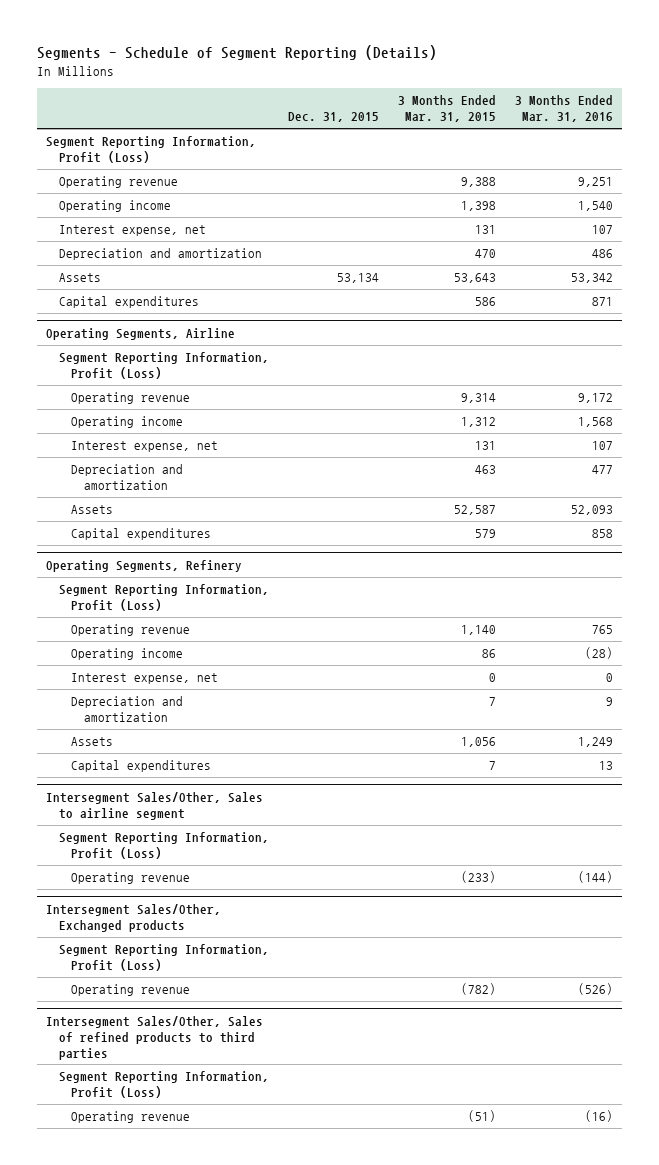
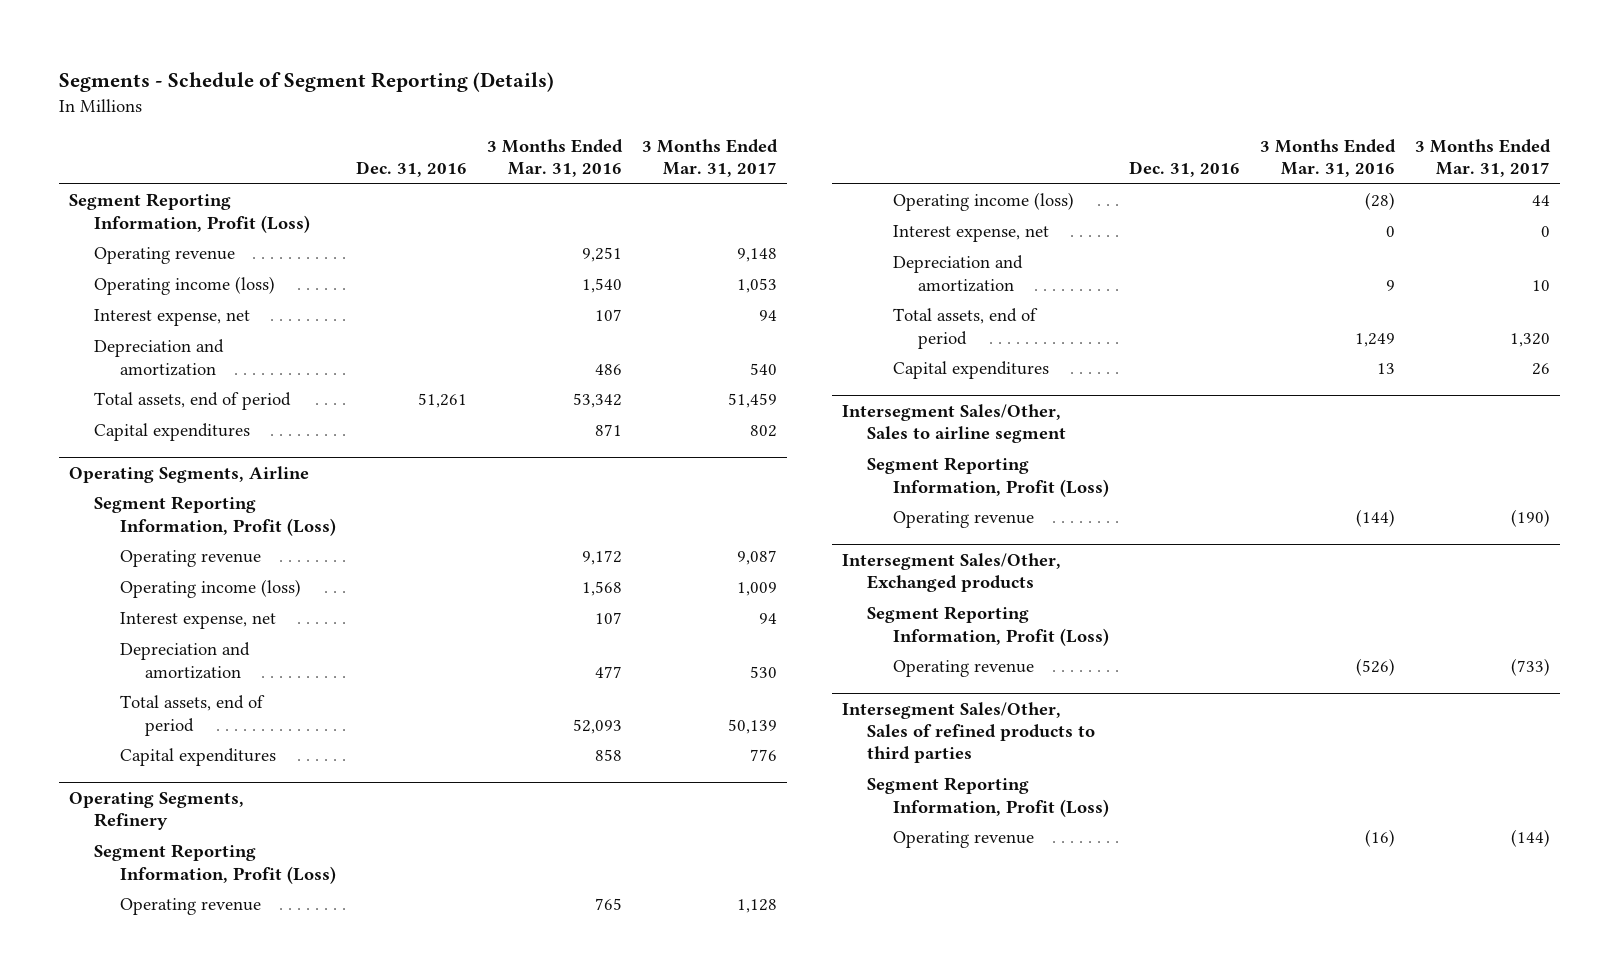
- | Dec. 31, 2015 | 3 Months Ended Mar. 31, 2015 | 3 Months Ended Mar. 31, 2016
+ | Dec. 31, 2016 | 3 Months Ended Mar. 31, 2016 | 3 Months Ended Mar. 31, 2017
- Operating income | | 1,398 | 1,540
+ Operating income (loss) | | 1,540 | 1,053
- Assets | 53,134 | 53,643 | 53,342
+ Total assets, end of period | 51,261 | 53,342 | 51,459
@ Operating Segments, Airline
- Operating income | | 1,312 | 1,568
+ Operating income (loss) | | 1,568 | 1,009
- Assets | | 52,587 | 52,093
+ Total assets, end of period | | 52,093 | 50,139
@ Operating Segments, Refinery
- Operating income | | 86 | (28)
+ Operating income (loss) | | (28) | 44
- Assets | | 1,056 | 1,249
+ Total assets, end of period | | 1,249 | 1,320

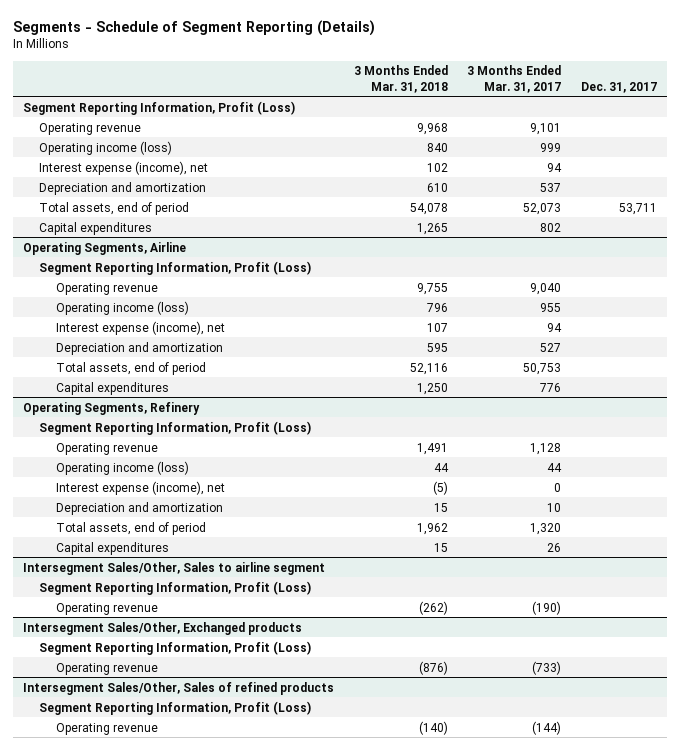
- | Dec. 31, 2016 | 3 Months Ended Mar. 31, 2016 | 3 Months Ended Mar. 31, 2017
+ | 3 Months Ended Mar. 31, 2018 | 3 Months Ended Mar. 31, 2017 | Dec. 31, 2017
- Operating revenue | | 9,251 | 9,148
- Operating income (loss) | | 1,540 | 1,053
- Interest expense, net | | 107 | 94
- Depreciation and amortization | | 486 | 540
- Total assets, end of period | 51,261 | 53,342 | 51,459
+ Operating revenue | 9,968 | 9,101 |
+ Operating income (loss) | 840 | 999 |
+ Interest expense (income), net | 102 | 94 |
+ Depreciation and amortization | 610 | 537 |
+ Total assets, end of period | 54,078 | 52,073 | 53,711
@ Operating Segments, Airline
- Operating revenue | | 9,172 | 9,087
- Operating income (loss) | | 1,568 | 1,009
- Interest expense, net | | 107 | 94
- Depreciation and amortization | | 477 | 530
- Total assets, end of period | | 52,093 | 50,139
+ Operating revenue | 9,755 | 9,040 |
+ Operating income (loss) | 796 | 955 |
+ Interest expense (income), net | 107 | 94 |
+ Depreciation and amortization | 595 | 527 |
+ Total assets, end of period | 52,116 | 50,753 |
@ Operating Segments, Refinery
- Interest expense, net | | 0 | 0
+ Interest expense (income), net | (5) | 0 |
- Intersegment Sales/Other, Sales of refined products to third parties
+ Intersegment Sales/Other, Sales of refined products

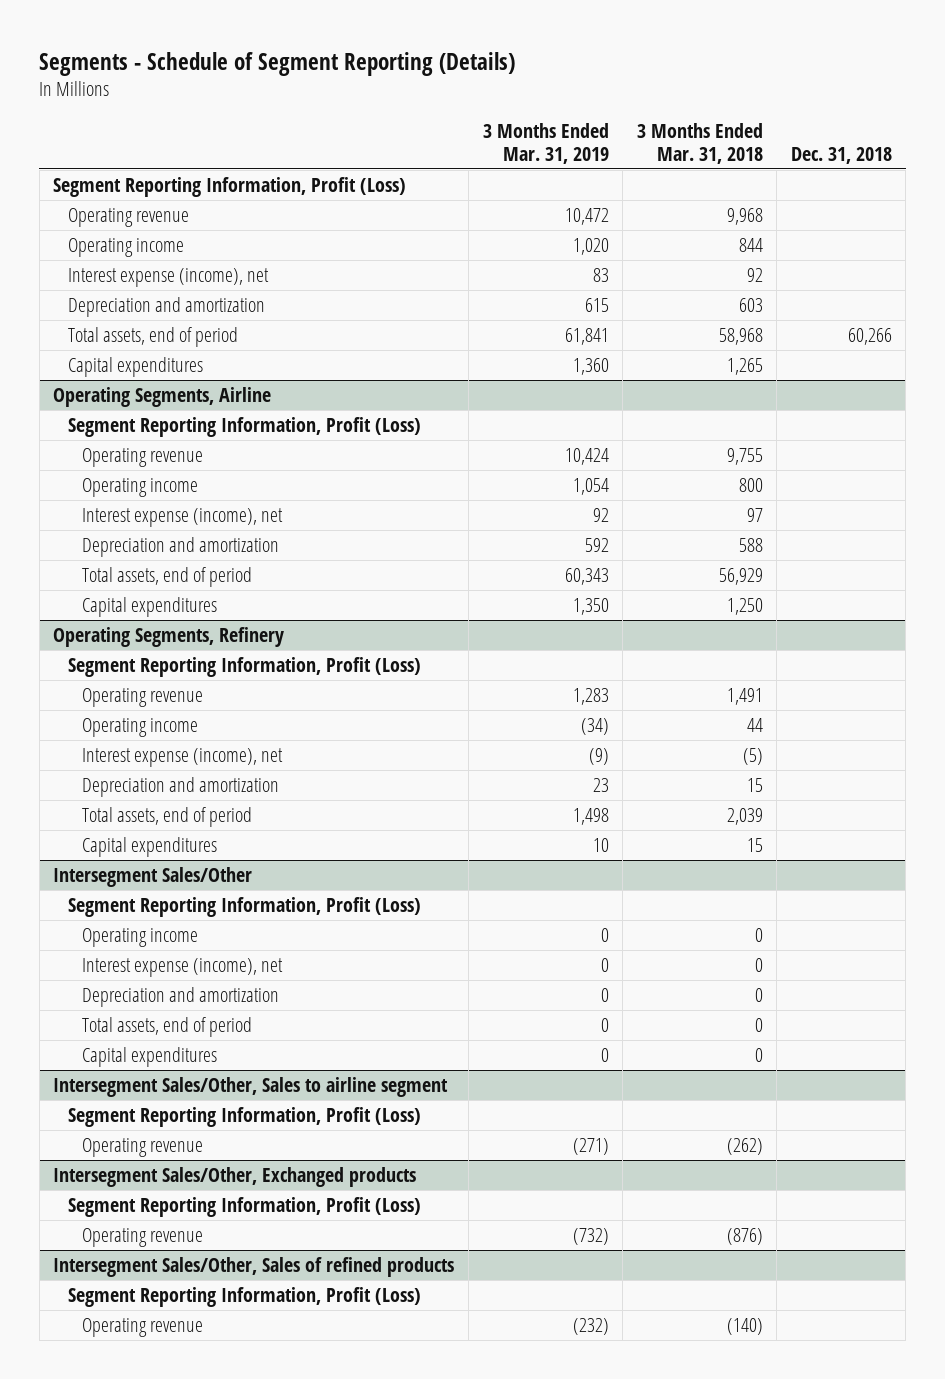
- | 3 Months Ended Mar. 31, 2018 | 3 Months Ended Mar. 31, 2017 | Dec. 31, 2017
+ | 3 Months Ended Mar. 31, 2019 | 3 Months Ended Mar. 31, 2018 | Dec. 31, 2018
- Operating income (loss) | 840 | 999 |
- Interest expense (income), net | 102 | 94 |
- Depreciation and amortization | 610 | 537 |
- Total assets, end of period | 54,078 | 52,073 | 53,711
+ Operating income | 1,020 | 844 |
+ Interest expense (income), net | 83 | 92 |
+ Depreciation and amortization | 615 | 603 |
+ Total assets, end of period | 61,841 | 58,968 | 60,266
@ Operating Segments, Airline
- Operating income (loss) | 796 | 955 |
- Interest expense (income), net | 107 | 94 |
- Depreciation and amortization | 595 | 527 |
- Total assets, end of period | 52,116 | 50,753 |
+ Operating income | 1,054 | 800 |
+ Interest expense (income), net | 92 | 97 |
+ Depreciation and amortization | 592 | 588 |
+ Total assets, end of period | 60,343 | 56,929 |
@ Operating Segments, Refinery
- Operating income (loss) | 44 | 44 |
+ Operating income | (34) | 44 |
- Total assets, end of period | 1,962 | 1,320 |
+ Total assets, end of period | 1,498 | 2,039 |
+ Intersegment Sales/Other
+ Segment Reporting Information, Profit (Loss)
+ Operating income | 0 | 0 |
+ Interest expense (income), net | 0 | 0 |
+ Depreciation and amortization | 0 | 0 |
+ Total assets, end of period | 0 | 0 |
+ Capital expenditures | 0 | 0 |

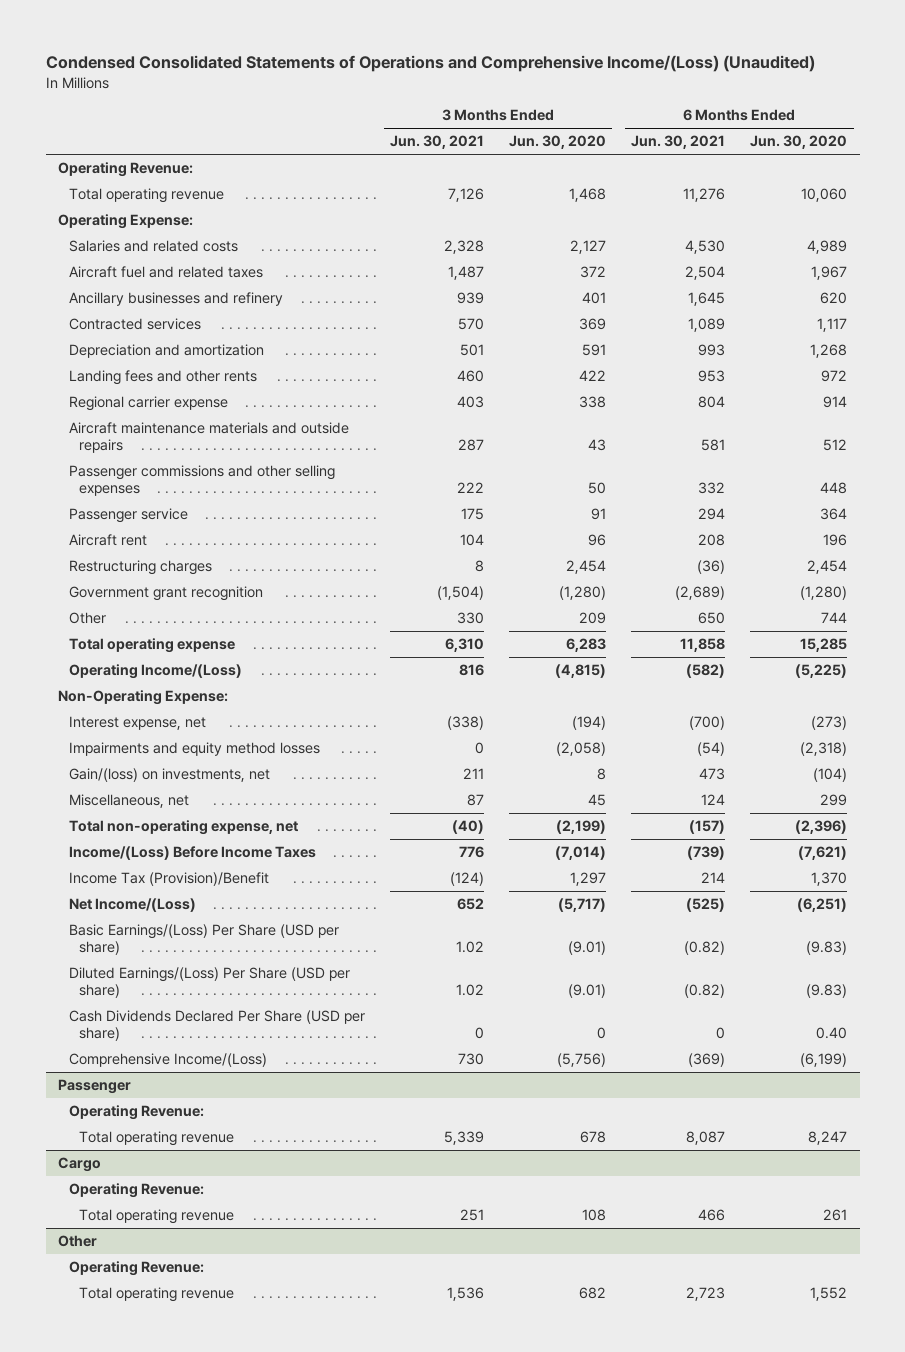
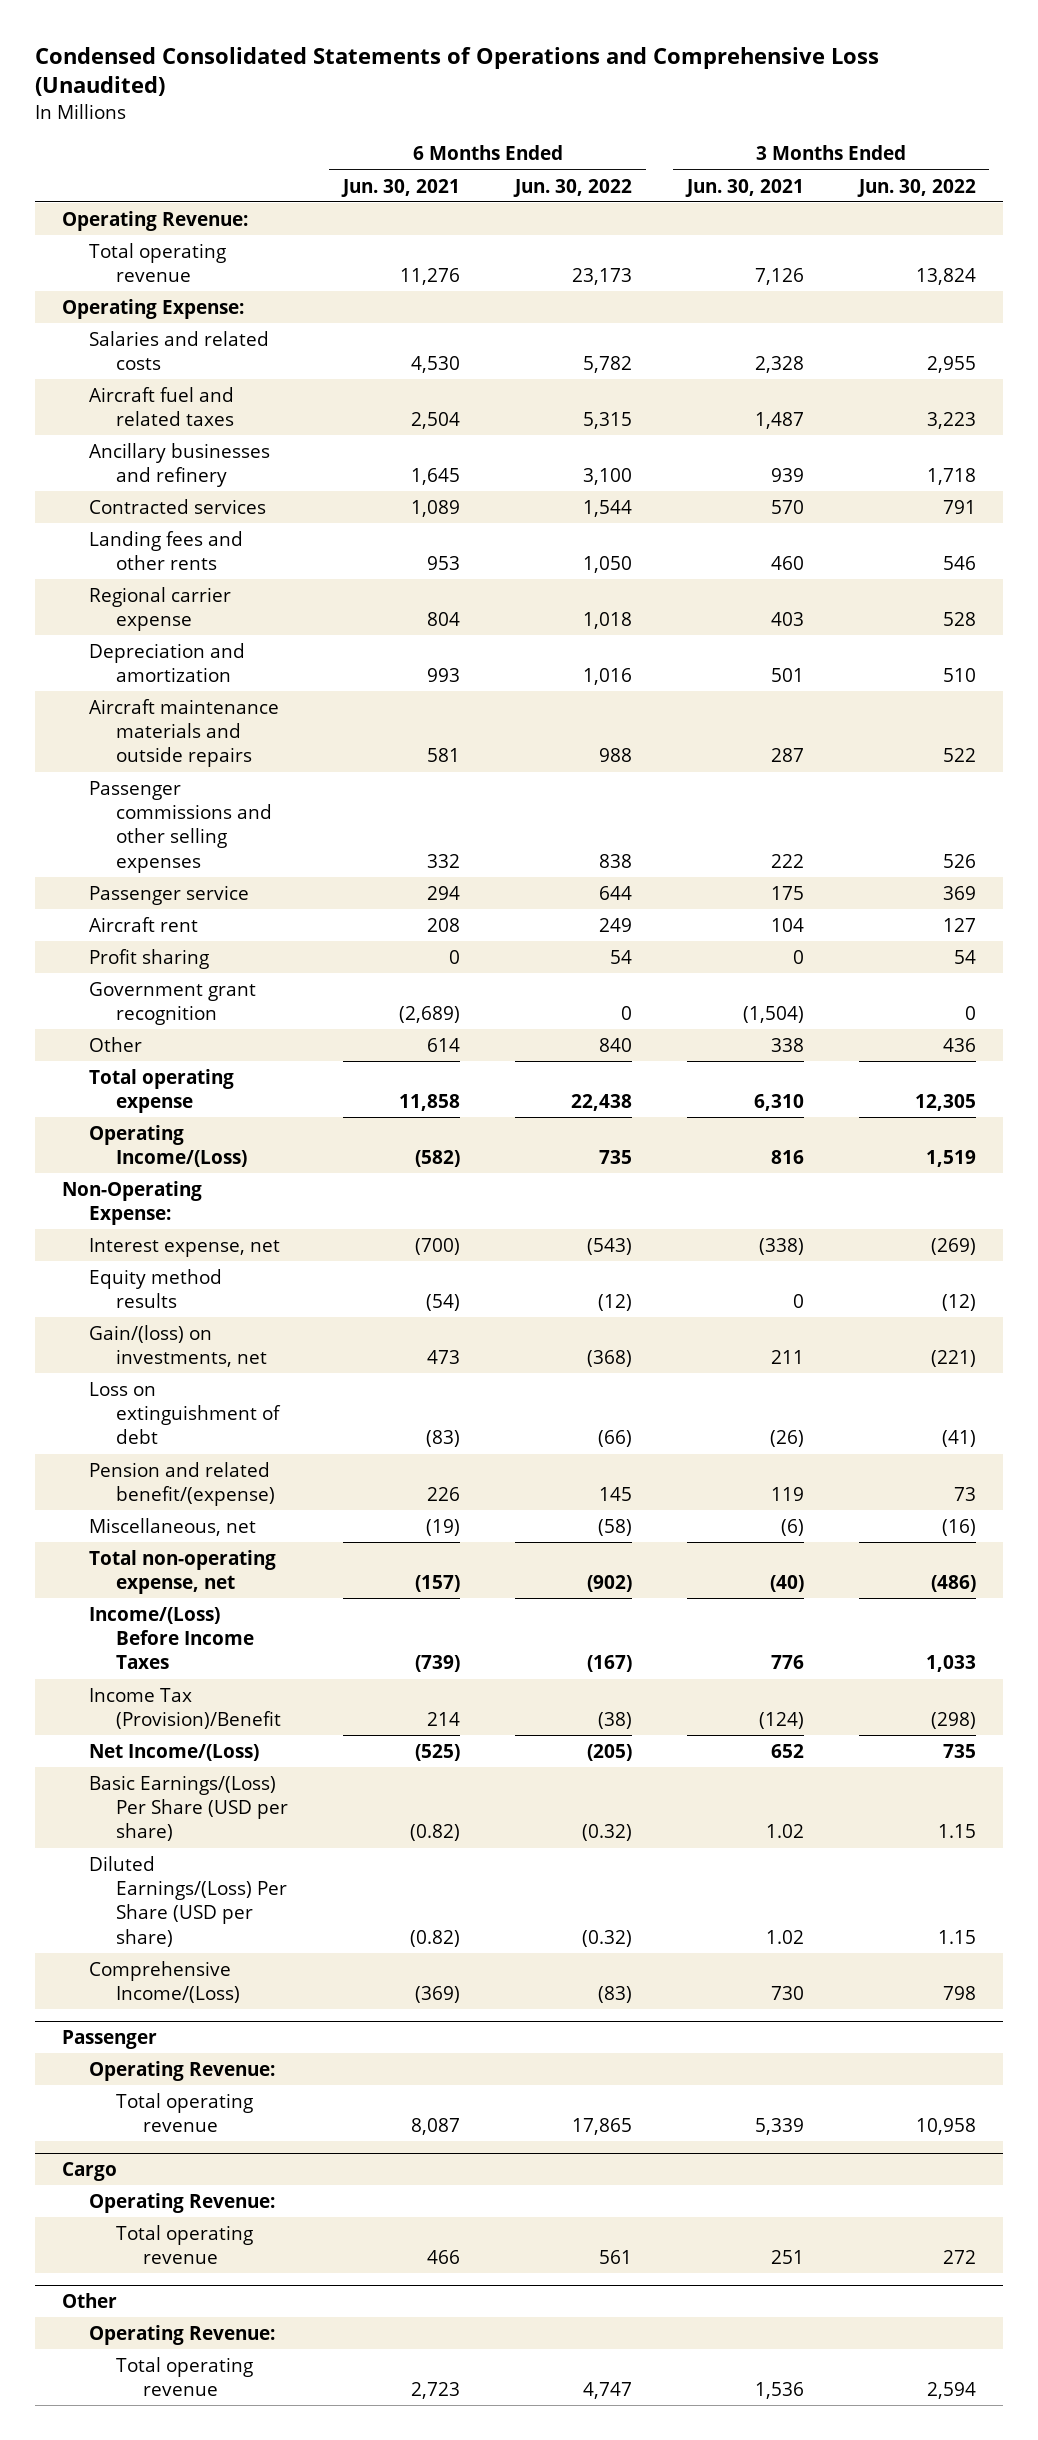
- Condensed Consolidated Statements of Operations and Comprehensive Income/(Loss) (Unaudited)
+ Condensed Consolidated Statements of Operations and Comprehensive Loss (Unaudited)
- | 3 Months Ended Jun. 30, 2021 | 3 Months Ended Jun. 30, 2020 | 6 Months Ended Jun. 30, 2021 | 6 Months Ended Jun. 30, 2020
+ | 6 Months Ended Jun. 30, 2021 | 6 Months Ended Jun. 30, 2022 | 3 Months Ended Jun. 30, 2021 | 3 Months Ended Jun. 30, 2022
moved down: Depreciation and amortization | 993 | 1,016 | 501 | 510
- Restructuring charges | 8 | 2,454 | (36) | 2,454
+ Profit sharing | 0 | 54 | 0 | 54
- Other | 330 | 209 | 650 | 744
+ Other | 614 | 840 | 338 | 436
- Impairments and equity method losses | 0 | (2,058) | (54) | (2,318)
+ Equity method results | (54) | (12) | 0 | (12)
- Miscellaneous, net | 87 | 45 | 124 | 299
+ Loss on extinguishment of debt | (83) | (66) | (26) | (41)
+ Pension and related benefit/(expense) | 226 | 145 | 119 | 73
+ Miscellaneous, net | (19) | (58) | (6) | (16)
- Cash Dividends Declared Per Share (USD per share) | 0 | 0 | 0 | 0.40

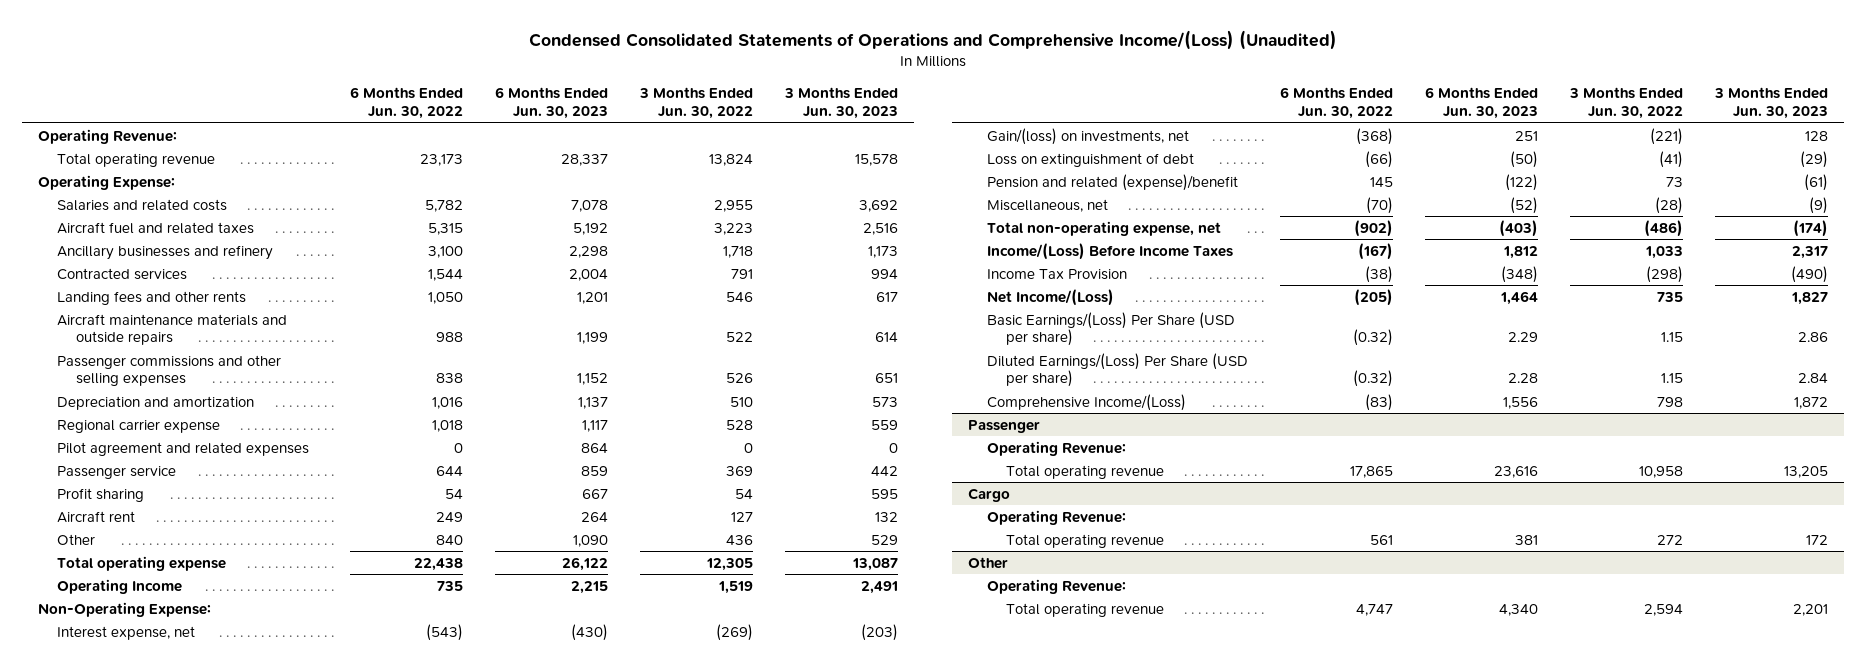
- Condensed Consolidated Statements of Operations and Comprehensive Loss (Unaudited)
+ Condensed Consolidated Statements of Operations and Comprehensive Income/(Loss) (Unaudited)
- | 6 Months Ended Jun. 30, 2021 | 6 Months Ended Jun. 30, 2022 | 3 Months Ended Jun. 30, 2021 | 3 Months Ended Jun. 30, 2022
+ | 6 Months Ended Jun. 30, 2022 | 6 Months Ended Jun. 30, 2023 | 3 Months Ended Jun. 30, 2022 | 3 Months Ended Jun. 30, 2023
moved down: Depreciation and amortization | 1,016 | 1,137 | 510 | 573
moved down: Regional carrier expense | 1,018 | 1,117 | 528 | 559
+ Pilot agreement and related expenses | 0 | 864 | 0 | 0
- Government grant recognition | (2,689) | 0 | (1,504) | 0
moved down: Aircraft rent | 249 | 264 | 127 | 132
- Operating Income/(Loss) | (582) | 735 | 816 | 1,519
+ Operating Income | 735 | 2,215 | 1,519 | 2,491
- Equity method results | (54) | (12) | 0 | (12)
- Pension and related benefit/(expense) | 226 | 145 | 119 | 73
- Miscellaneous, net | (19) | (58) | (6) | (16)
+ Pension and related (expense)/benefit | 145 | (122) | 73 | (61)
+ Miscellaneous, net | (70) | (52) | (28) | (9)
- Income Tax (Provision)/Benefit | 214 | (38) | (124) | (298)
+ Income Tax Provision | (38) | (348) | (298) | (490)

